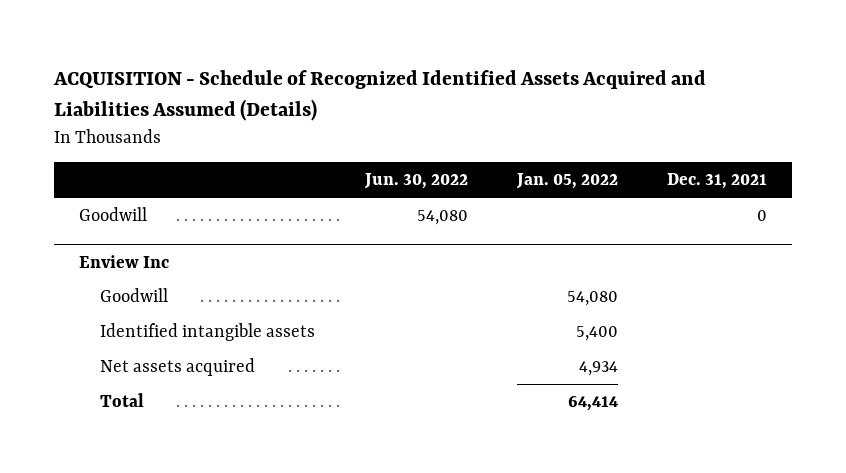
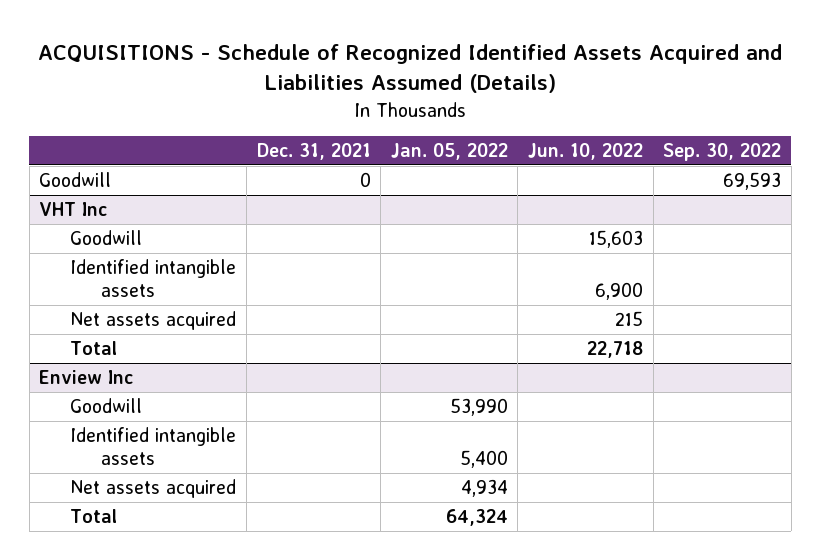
- ACQUISITION - Schedule of Recognized Identified Assets Acquired and Liabilities Assumed (Details)
+ ACQUISITIONS - Schedule of Recognized Identified Assets Acquired and Liabilities Assumed (Details)
- | Jun. 30, 2022 | Jan. 05, 2022 | Dec. 31, 2021
+ | Dec. 31, 2021 | Jan. 05, 2022 | Jun. 10, 2022 | Sep. 30, 2022
+ VHT Inc
+ Goodwill | | | 15,603 |
+ Identified intangible assets | | | 6,900 |
+ Net assets acquired | | | 215 |
+ Total | | | 22,718 |
@ Enview Inc
- Goodwill | | 54,080 |
+ Goodwill | | 53,990 | |
- Total | | 64,414 |
+ Total | | 64,324 | |

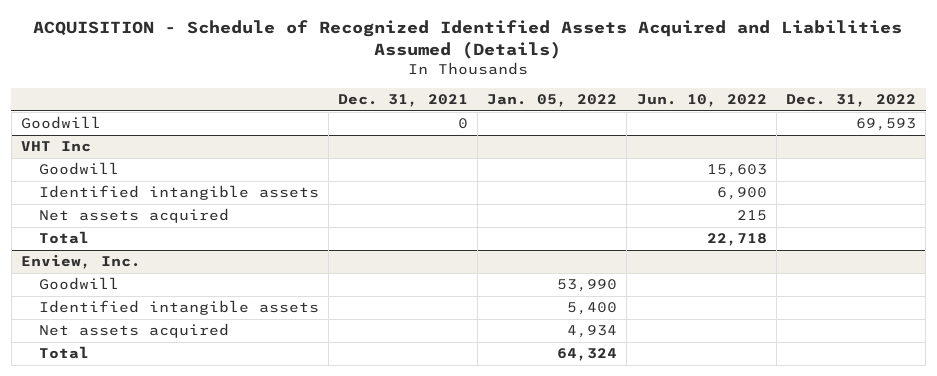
- ACQUISITIONS - Schedule of Recognized Identified Assets Acquired and Liabilities Assumed (Details)
+ ACQUISITION - Schedule of Recognized Identified Assets Acquired and Liabilities Assumed (Details)
- | Dec. 31, 2021 | Jan. 05, 2022 | Jun. 10, 2022 | Sep. 30, 2022
+ | Dec. 31, 2021 | Jan. 05, 2022 | Jun. 10, 2022 | Dec. 31, 2022
- Enview Inc
+ Enview, Inc.

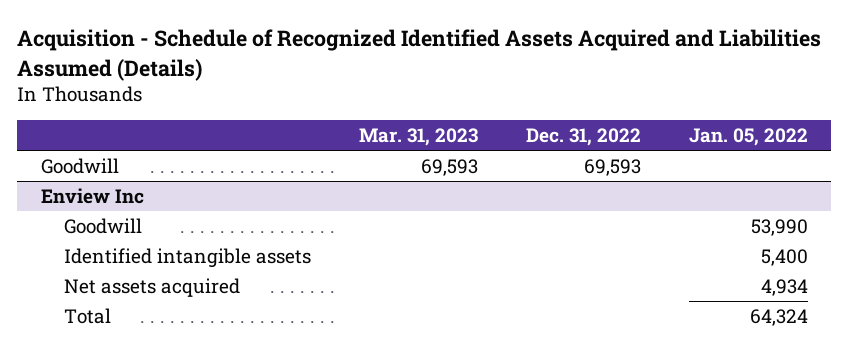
- ACQUISITION - Schedule of Recognized Identified Assets Acquired and Liabilities Assumed (Details)
+ Acquisition - Schedule of Recognized Identified Assets Acquired and Liabilities Assumed (Details)
- | Dec. 31, 2021 | Jan. 05, 2022 | Jun. 10, 2022 | Dec. 31, 2022
+ | Mar. 31, 2023 | Dec. 31, 2022 | Jan. 05, 2022
- VHT Inc
- Goodwill | | | 15,603 |
- Identified intangible assets | | | 6,900 |
- Net assets acquired | | | 215 |
- Total | | | 22,718 |
- Enview, Inc.
+ Enview Inc

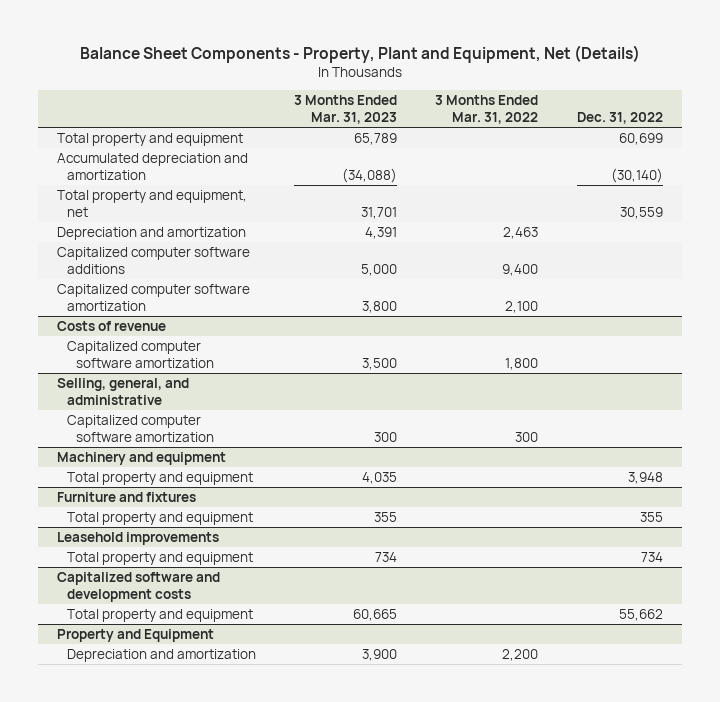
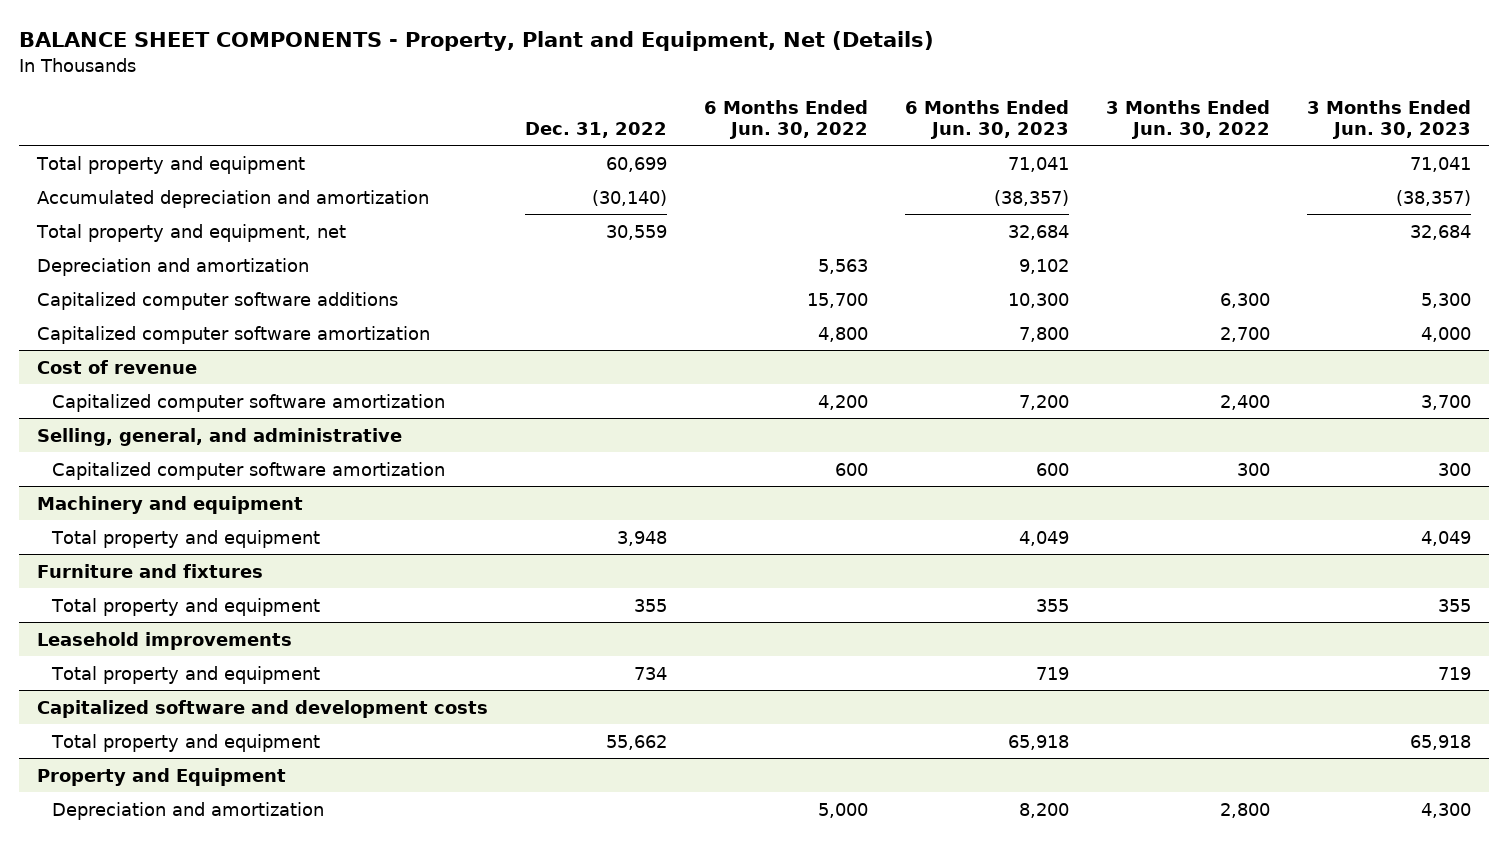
- Balance Sheet Components - Property, Plant and Equipment, Net (Details)
+ BALANCE SHEET COMPONENTS - Property, Plant and Equipment, Net (Details)
- | 3 Months Ended Mar. 31, 2023 | 3 Months Ended Mar. 31, 2022 | Dec. 31, 2022
+ | Dec. 31, 2022 | 6 Months Ended Jun. 30, 2022 | 6 Months Ended Jun. 30, 2023 | 3 Months Ended Jun. 30, 2022 | 3 Months Ended Jun. 30, 2023
- Costs of revenue
+ Cost of revenue

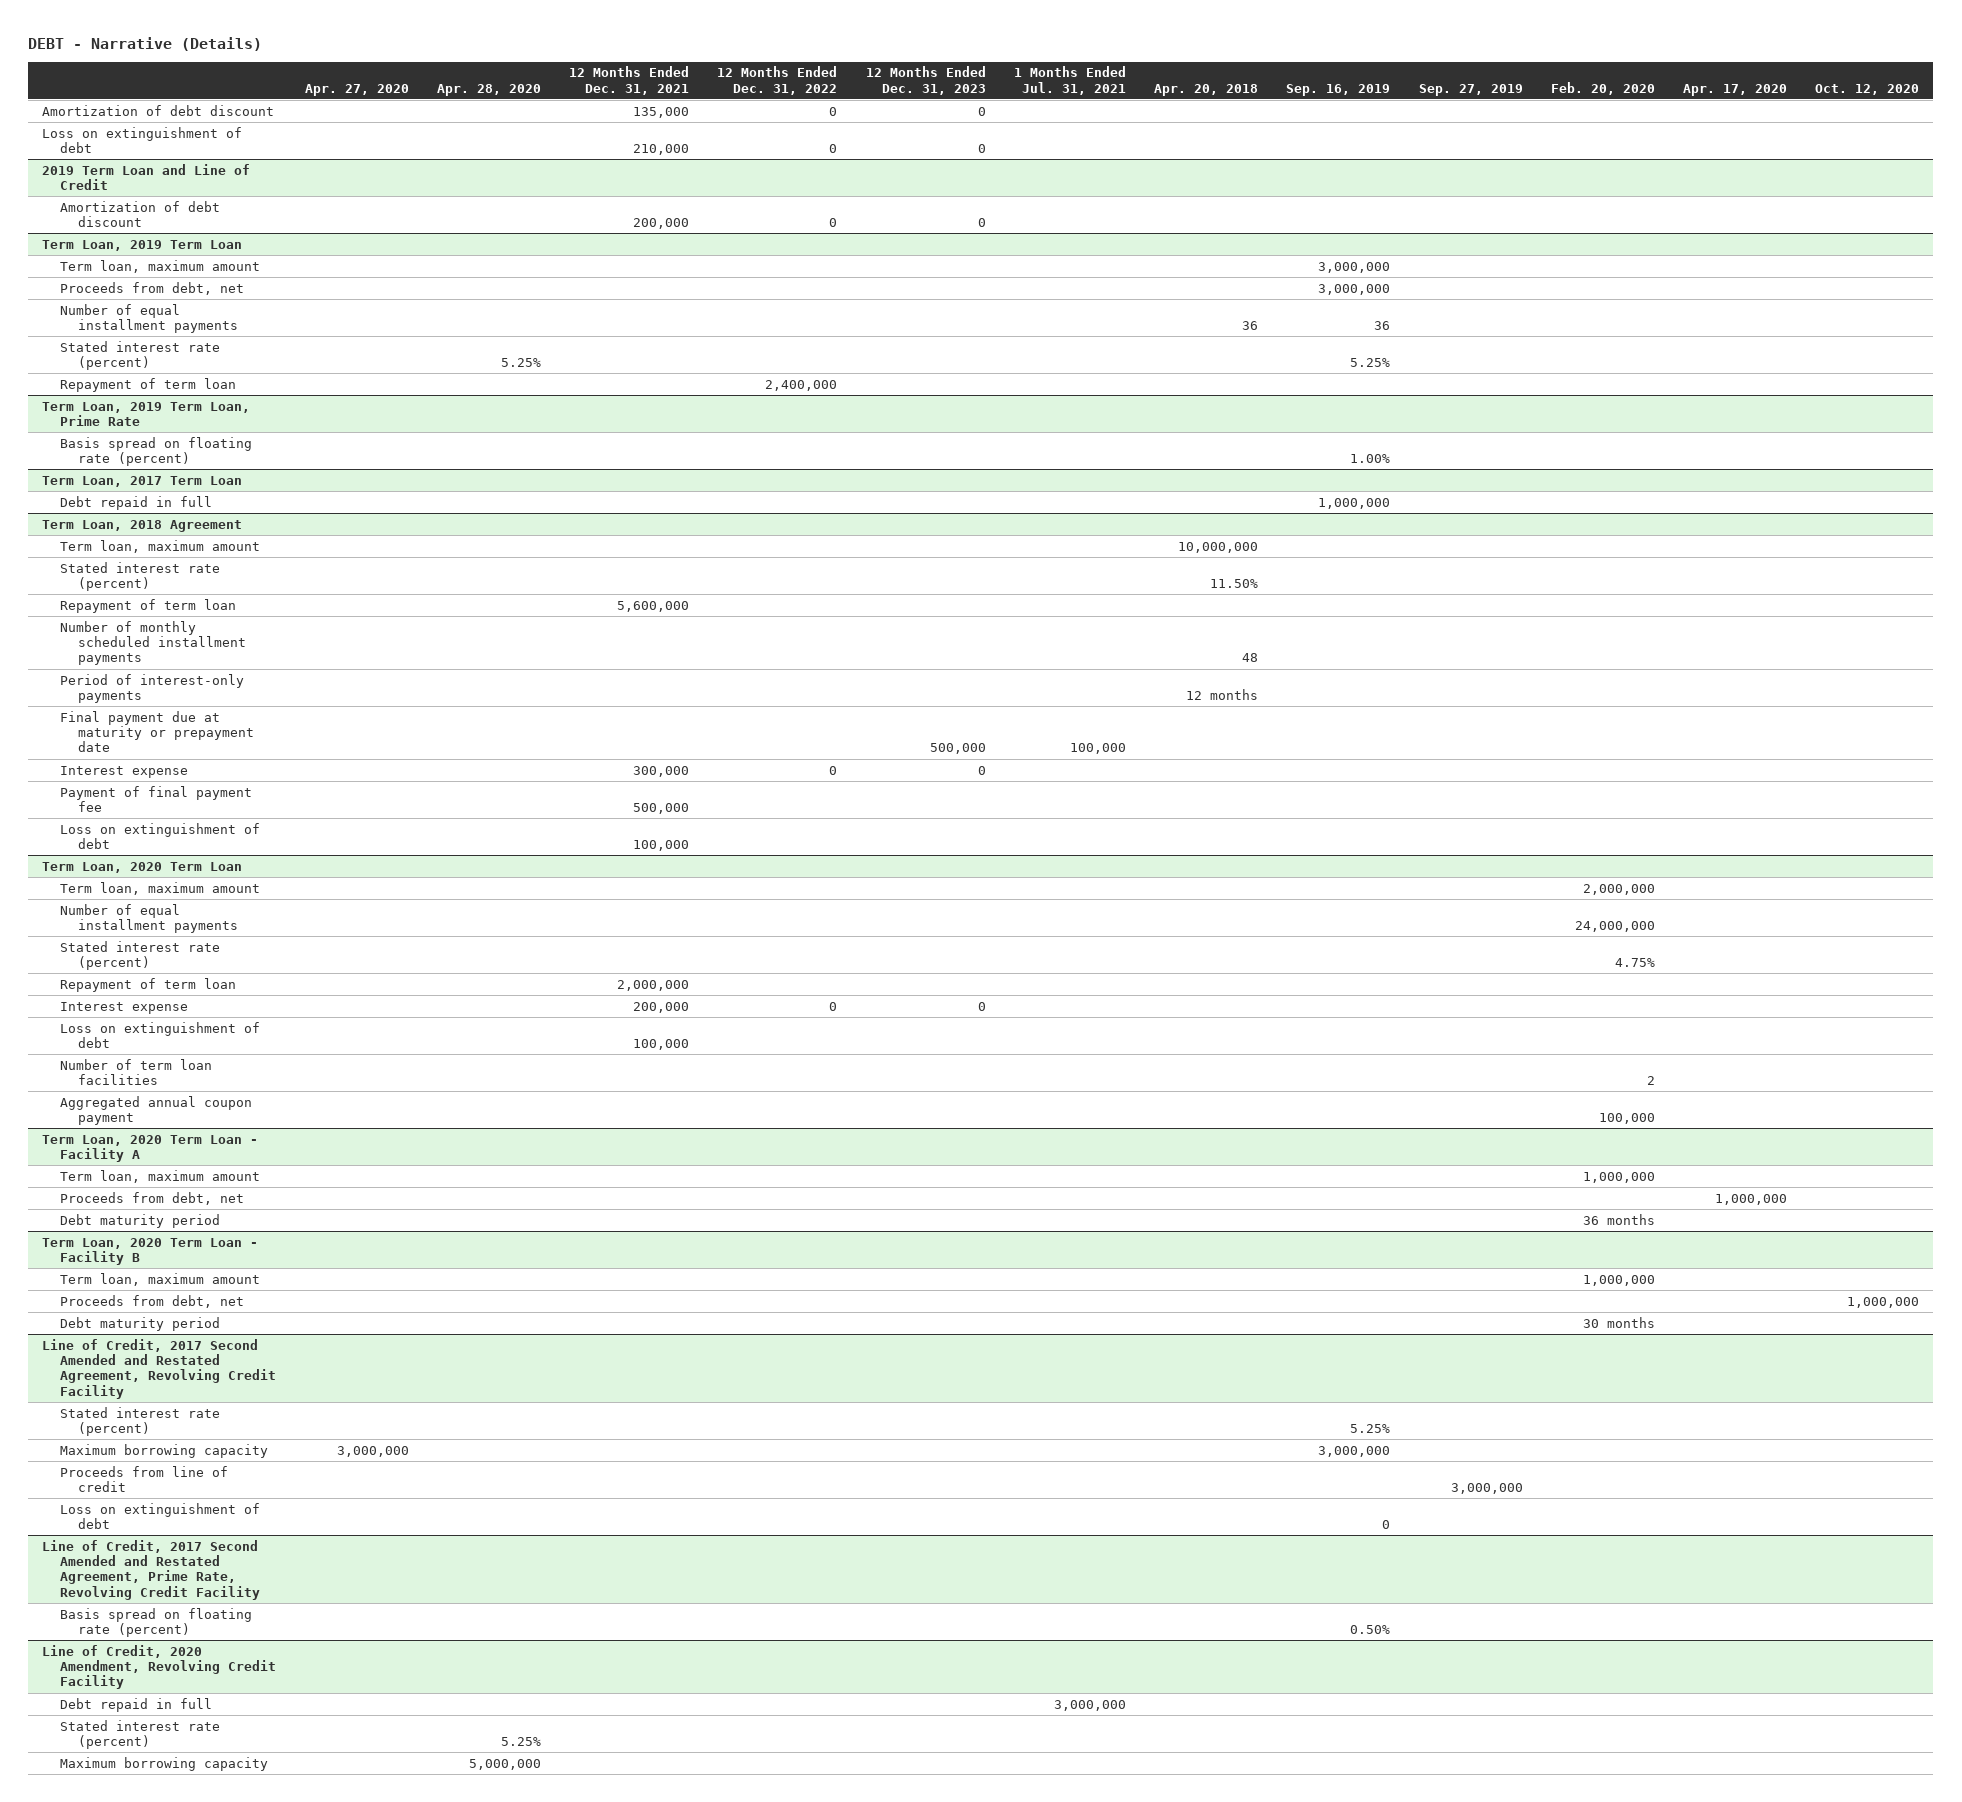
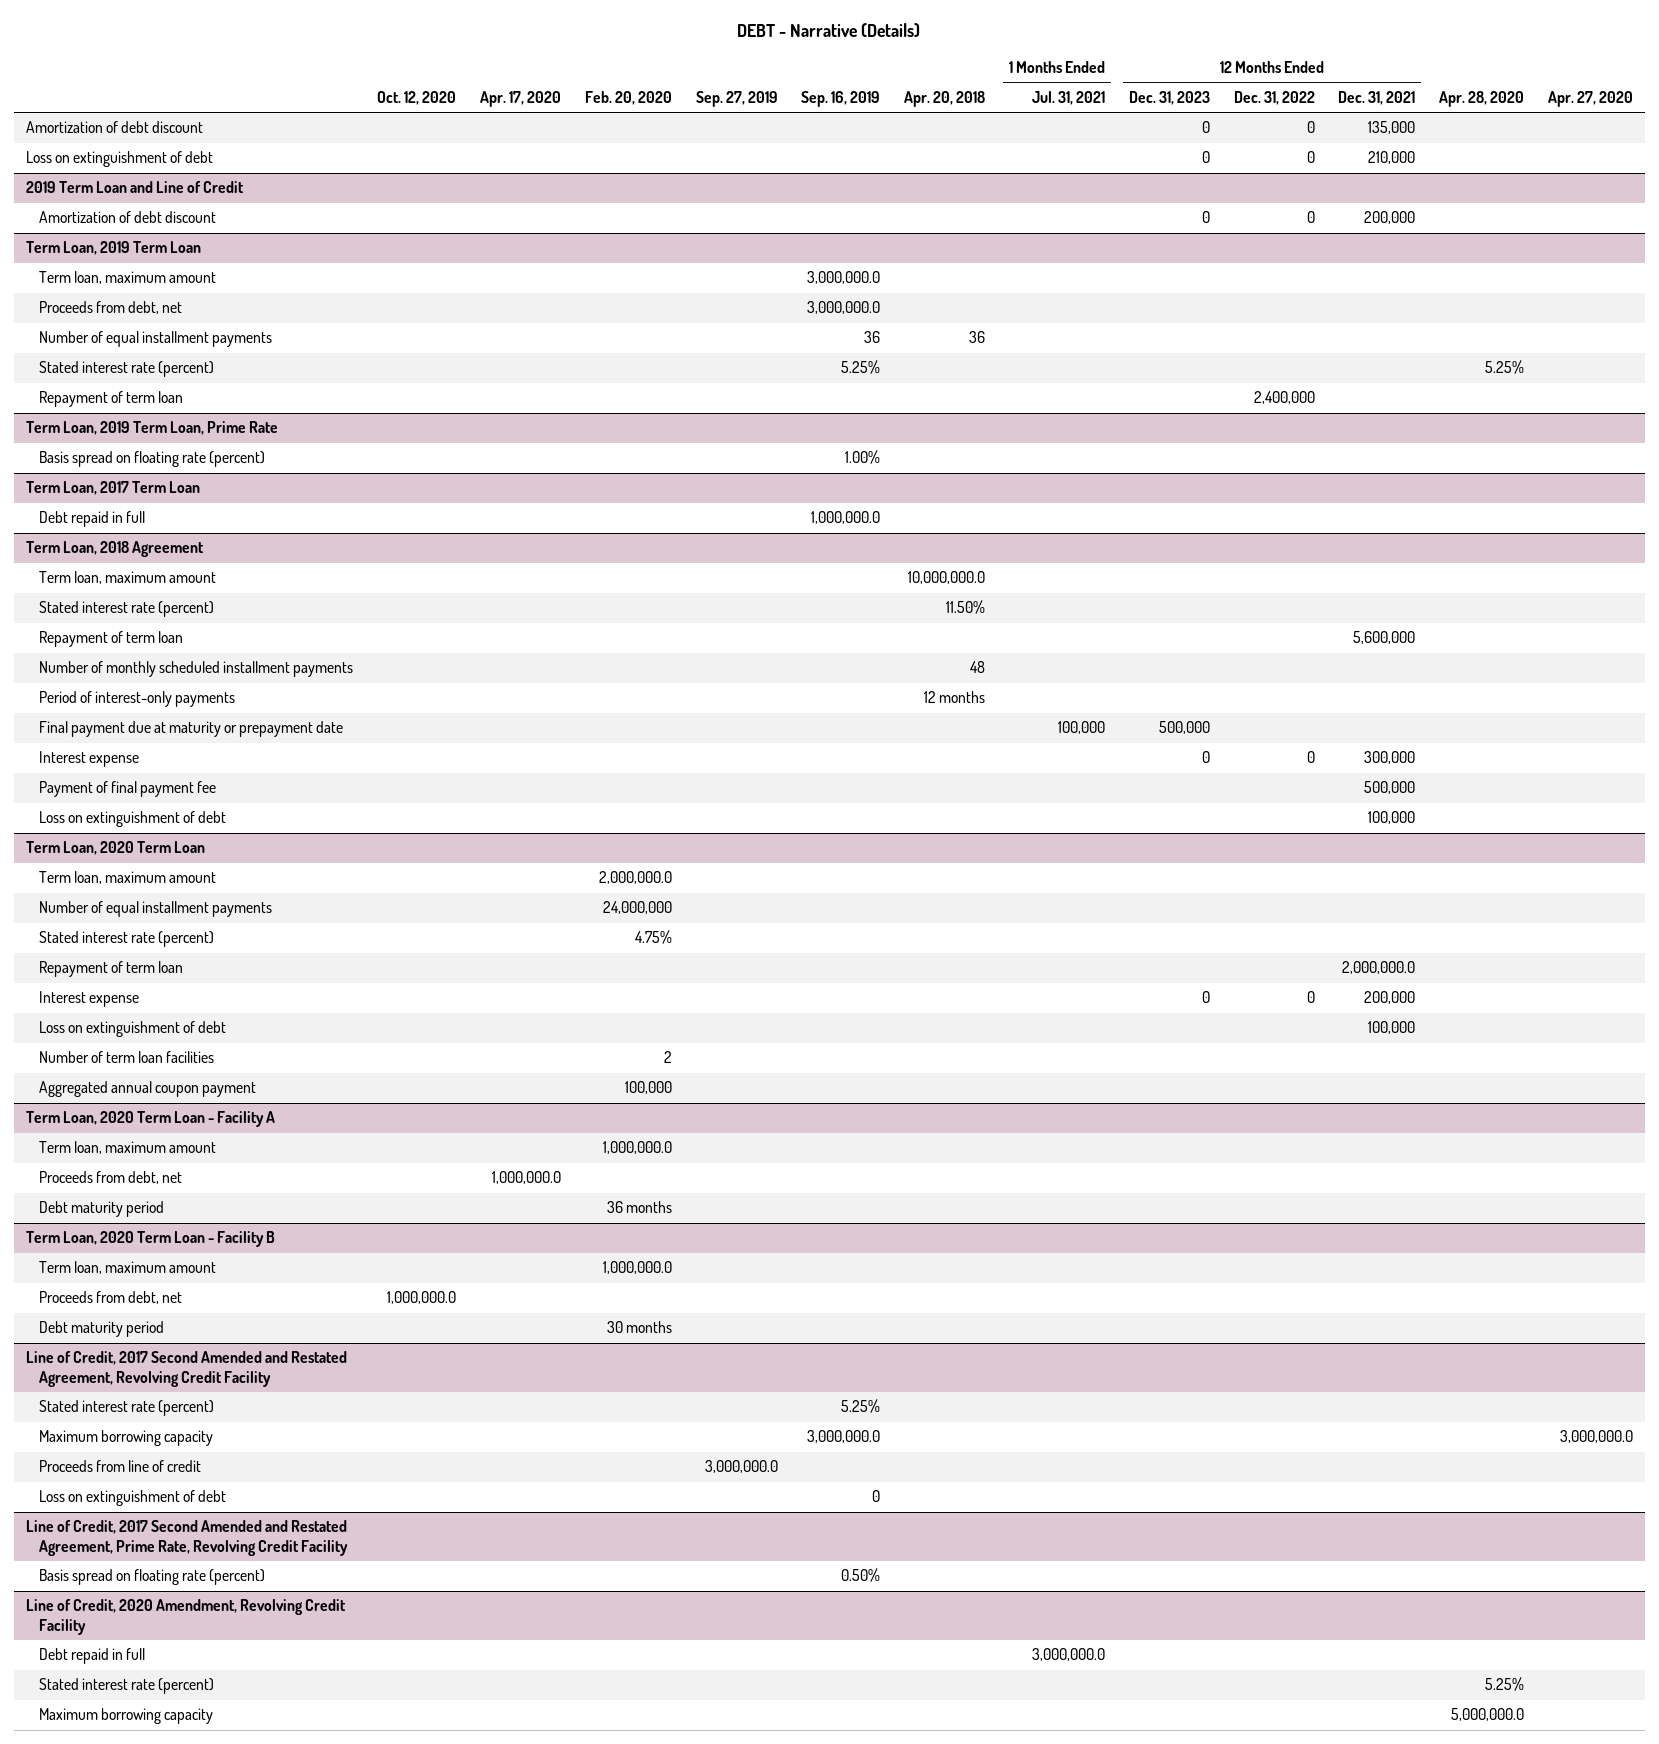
- | Apr. 27, 2020 | Apr. 28, 2020 | 12 Months Ended Dec. 31, 2021 | 12 Months Ended Dec. 31, 2022 | 12 Months Ended Dec. 31, 2023 | 1 Months Ended Jul. 31, 2021 | Apr. 20, 2018 | Sep. 16, 2019 | Sep. 27, 2019 | Feb. 20, 2020 | Apr. 17, 2020 | Oct. 12, 2020
+ | Oct. 12, 2020 | Apr. 17, 2020 | Feb. 20, 2020 | Sep. 27, 2019 | Sep. 16, 2019 | Apr. 20, 2018 | 1 Months Ended Jul. 31, 2021 | 12 Months Ended Dec. 31, 2023 | 12 Months Ended Dec. 31, 2022 | 12 Months Ended Dec. 31, 2021 | Apr. 28, 2020 | Apr. 27, 2020
@ Term Loan, 2019 Term Loan
- Term loan, maximum amount | | | | | | | | 3,000,000 | | | |
- Proceeds from debt, net | | | | | | | | 3,000,000 | | | |
+ Term loan, maximum amount | | | | | 3,000,000.0 | | | | | | |
+ Proceeds from debt, net | | | | | 3,000,000.0 | | | | | | |
@ Term Loan, 2017 Term Loan
- Debt repaid in full | | | | | | | | 1,000,000 | | | |
+ Debt repaid in full | | | | | 1,000,000.0 | | | | | | |
@ Term Loan, 2018 Agreement
- Term loan, maximum amount | | | | | | | 10,000,000 | | | | |
+ Term loan, maximum amount | | | | | | 10,000,000.0 | | | | | |
@ Term Loan, 2020 Term Loan
- Term loan, maximum amount | | | | | | | | | | 2,000,000 | |
+ Term loan, maximum amount | | | 2,000,000.0 | | | | | | | | |
- Repayment of term loan | | | 2,000,000 | | | | | | | | |
+ Repayment of term loan | | | | | | | | | | 2,000,000.0 | |
@ Term Loan, 2020 Term Loan - Facility A
- Term loan, maximum amount | | | | | | | | | | 1,000,000 | |
- Proceeds from debt, net | | | | | | | | | | | 1,000,000 |
+ Term loan, maximum amount | | | 1,000,000.0 | | | | | | | | |
+ Proceeds from debt, net | | 1,000,000.0 | | | | | | | | | |
@ Term Loan, 2020 Term Loan - Facility B
- Term loan, maximum amount | | | | | | | | | | 1,000,000 | |
- Proceeds from debt, net | | | | | | | | | | | | 1,000,000
+ Term loan, maximum amount | | | 1,000,000.0 | | | | | | | | |
+ Proceeds from debt, net | 1,000,000.0 | | | | | | | | | | |
@ Line of Credit, 2017 Second Amended and Restated Agreement, Revolving Credit Facility
- Maximum borrowing capacity | 3,000,000 | | | | | | | 3,000,000 | | | |
- Proceeds from line of credit | | | | | | | | | 3,000,000 | | |
+ Maximum borrowing capacity | | | | | 3,000,000.0 | | | | | | | 3,000,000.0
+ Proceeds from line of credit | | | | 3,000,000.0 | | | | | | | |
@ Line of Credit, 2020 Amendment, Revolving Credit Facility
- Debt repaid in full | | | | | | 3,000,000 | | | | | |
+ Debt repaid in full | | | | | | | 3,000,000.0 | | | | |
- Maximum borrowing capacity | | 5,000,000 | | | | | | | | | |
+ Maximum borrowing capacity | | | | | | | | | | | 5,000,000.0 |

